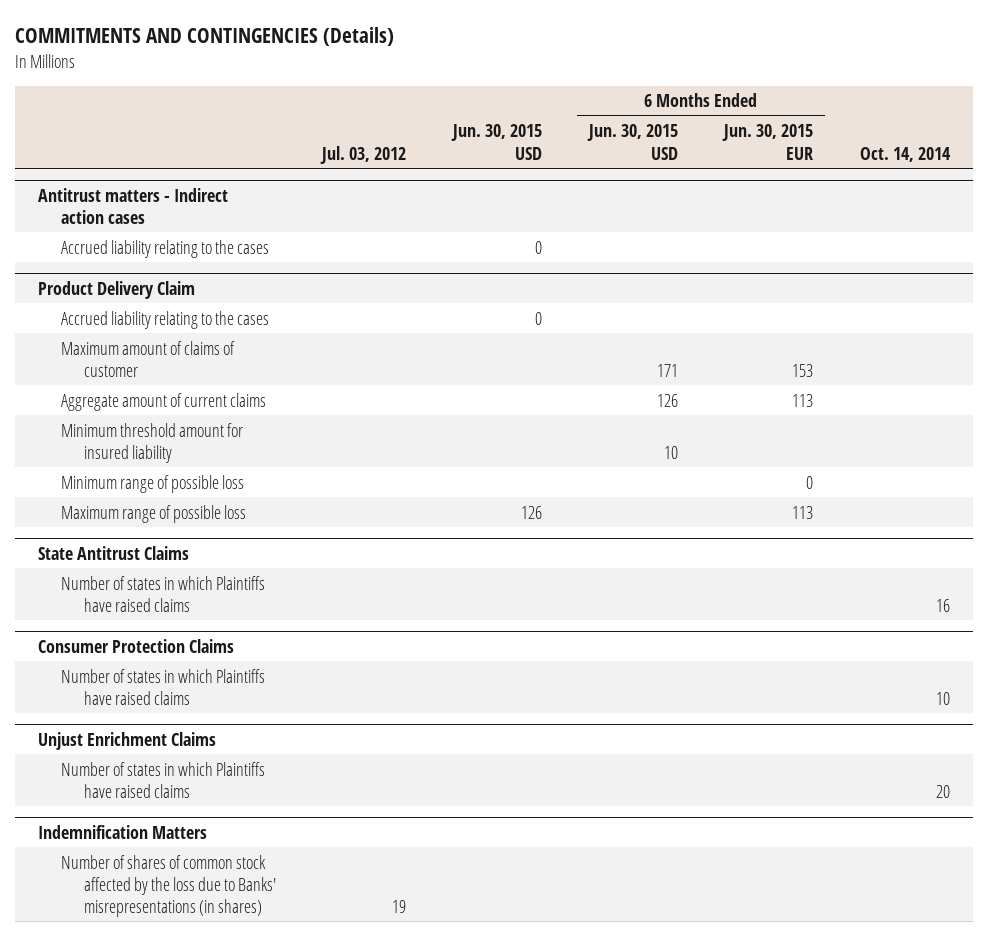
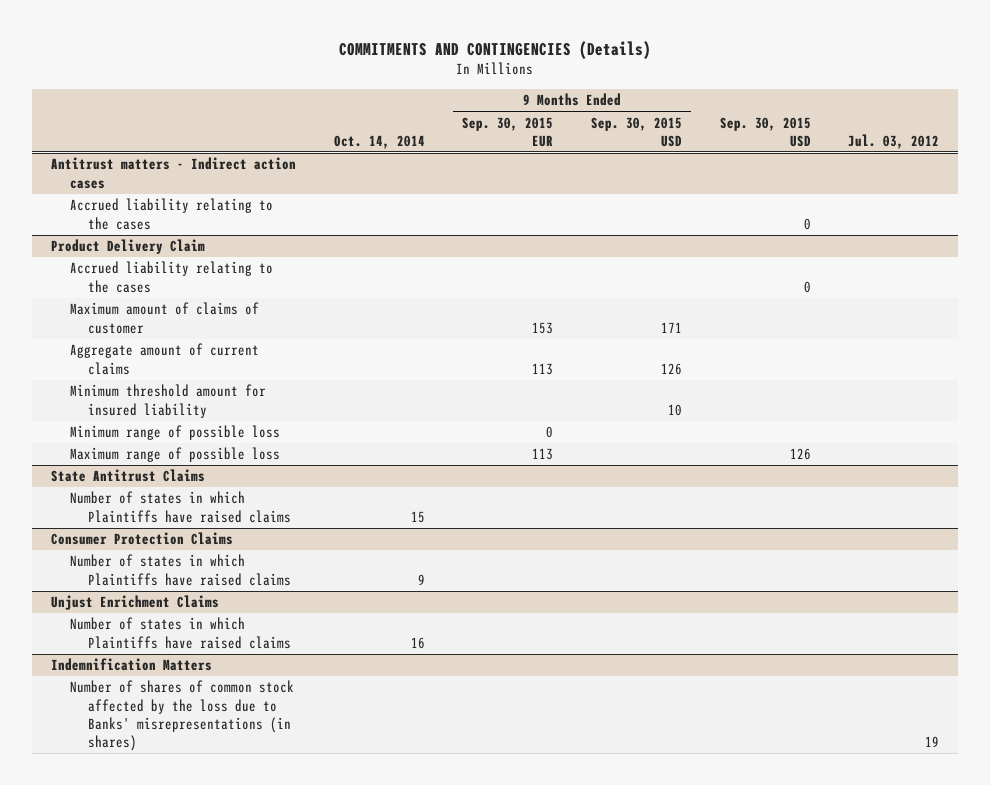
- | Jul. 03, 2012 | Jun. 30, 2015 USD | 6 Months Ended Jun. 30, 2015 USD | 6 Months Ended Jun. 30, 2015 EUR | Oct. 14, 2014
+ | Oct. 14, 2014 | 9 Months Ended Sep. 30, 2015 EUR | 9 Months Ended Sep. 30, 2015 USD | Sep. 30, 2015 USD | Jul. 03, 2012
@ State Antitrust Claims
- Number of states in which Plaintiffs have raised claims | | | | | 16
+ Number of states in which Plaintiffs have raised claims | 15 | | | |
@ Consumer Protection Claims
- Number of states in which Plaintiffs have raised claims | | | | | 10
+ Number of states in which Plaintiffs have raised claims | 9 | | | |
@ Unjust Enrichment Claims
- Number of states in which Plaintiffs have raised claims | | | | | 20
+ Number of states in which Plaintiffs have raised claims | 16 | | | |

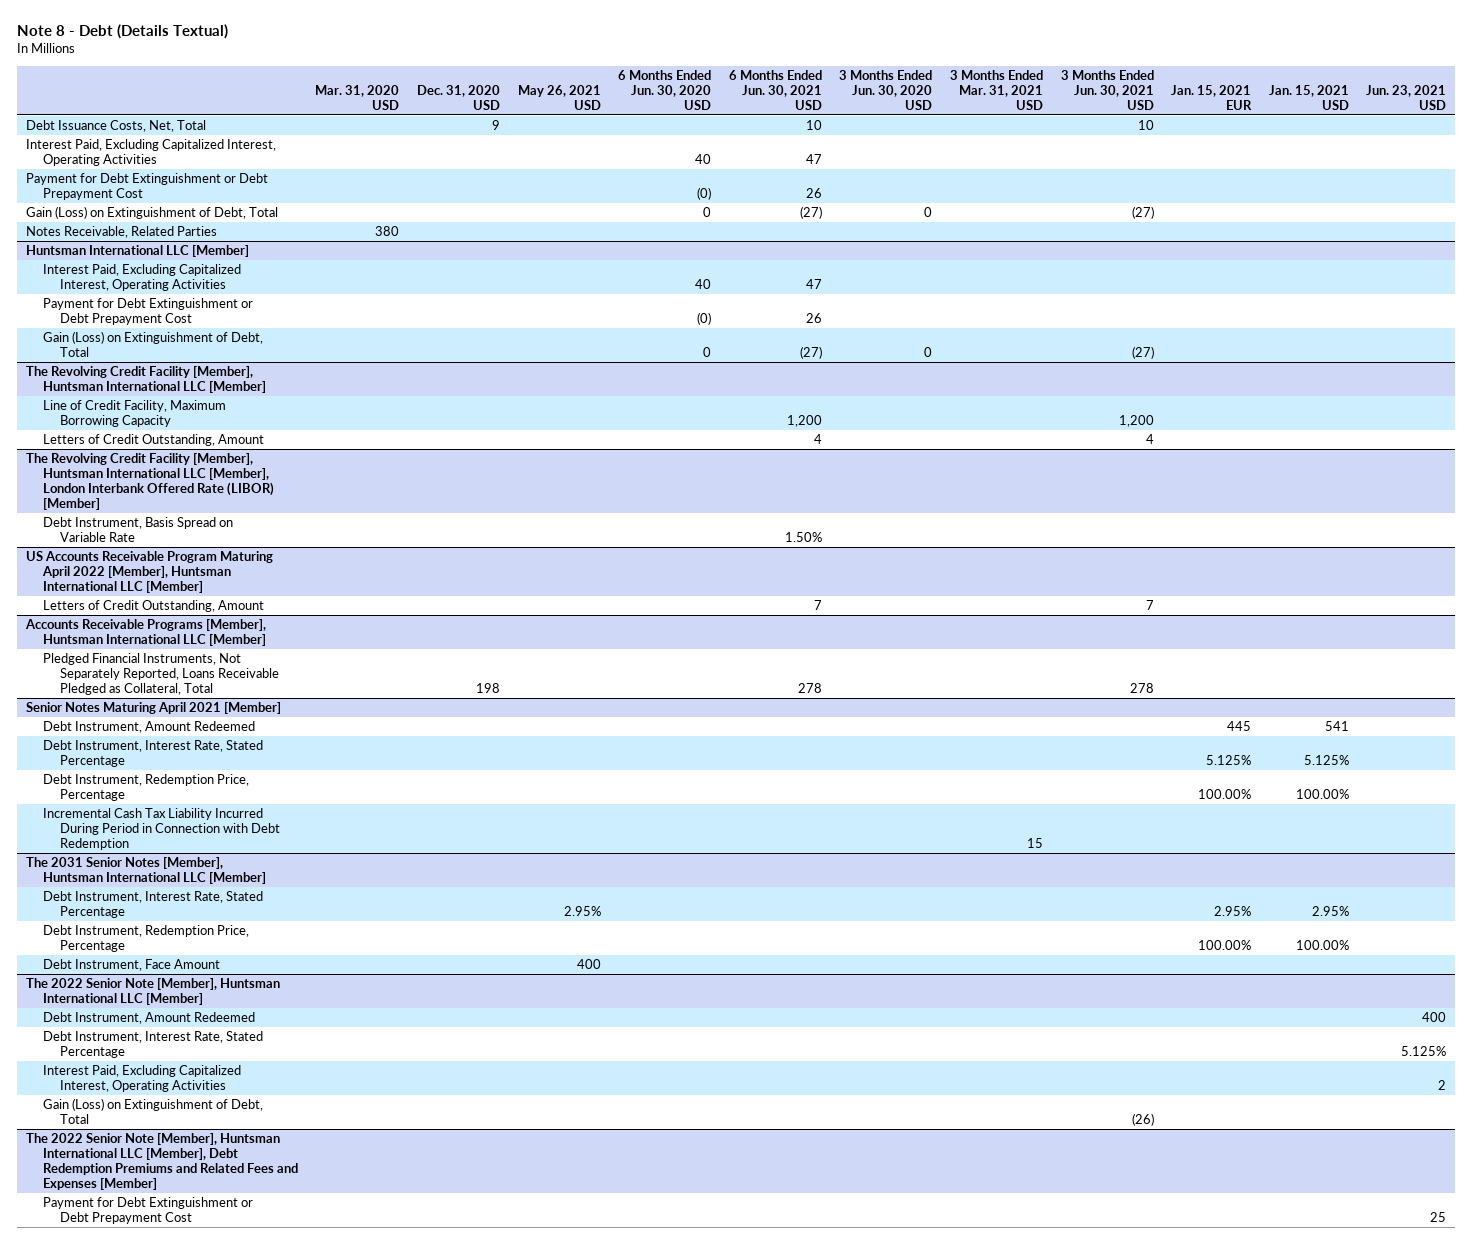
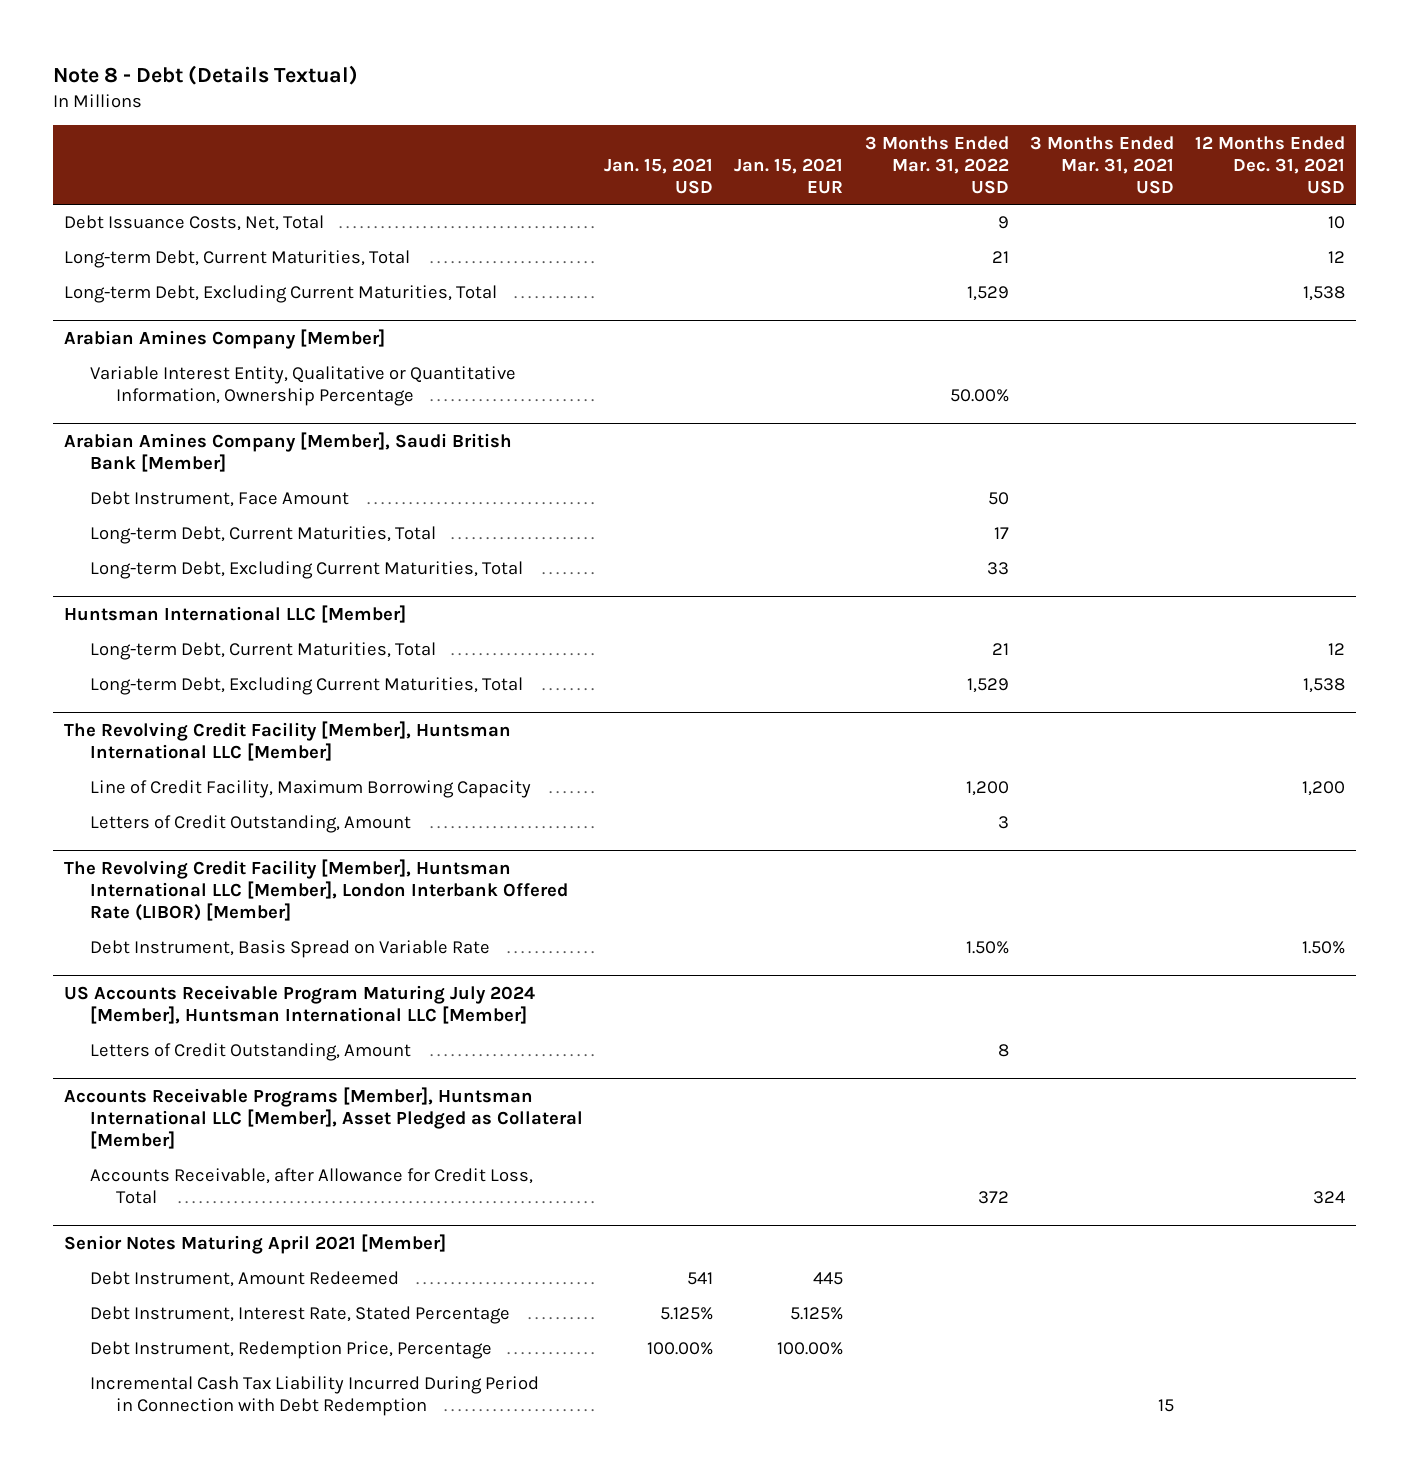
- | Mar. 31, 2020 USD | Dec. 31, 2020 USD | May 26, 2021 USD | 6 Months Ended Jun. 30, 2020 USD | 6 Months Ended Jun. 30, 2021 USD | 3 Months Ended Jun. 30, 2020 USD | 3 Months Ended Mar. 31, 2021 USD | 3 Months Ended Jun. 30, 2021 USD | Jan. 15, 2021 EUR | Jan. 15, 2021 USD | Jun. 23, 2021 USD
+ | Jan. 15, 2021 USD | Jan. 15, 2021 EUR | 3 Months Ended Mar. 31, 2022 USD | 3 Months Ended Mar. 31, 2021 USD | 12 Months Ended Dec. 31, 2021 USD
- Interest Paid, Excluding Capitalized Interest, Operating Activities | | | | 40 | 47 | | | | | |
- Payment for Debt Extinguishment or Debt Prepayment Cost | | | | (0) | 26 | | | | | |
- Gain (Loss) on Extinguishment of Debt, Total | | | | 0 | (27) | 0 | | (27) | | |
- Notes Receivable, Related Parties | 380 | | | | | | | | | |
+ Long-term Debt, Current Maturities, Total | | | 21 | | 12
+ Long-term Debt, Excluding Current Maturities, Total | | | 1,529 | | 1,538
+ Arabian Amines Company [Member]
+ Variable Interest Entity, Qualitative or Quantitative Information, Ownership Percentage | | | 50.00% | |
+ Arabian Amines Company [Member], Saudi British Bank [Member]
+ Debt Instrument, Face Amount | | | 50 | |
+ Long-term Debt, Current Maturities, Total | | | 17 | |
+ Long-term Debt, Excluding Current Maturities, Total | | | 33 | |
@ Huntsman International LLC [Member]
- Interest Paid, Excluding Capitalized Interest, Operating Activities | | | | 40 | 47 | | | | | |
- Payment for Debt Extinguishment or Debt Prepayment Cost | | | | (0) | 26 | | | | | |
- Gain (Loss) on Extinguishment of Debt, Total | | | | 0 | (27) | 0 | | (27) | | |
+ Long-term Debt, Current Maturities, Total | | | 21 | | 12
+ Long-term Debt, Excluding Current Maturities, Total | | | 1,529 | | 1,538
- US Accounts Receivable Program Maturing April 2022 [Member], Huntsman International LLC [Member]
+ US Accounts Receivable Program Maturing July 2024 [Member], Huntsman International LLC [Member]
- Accounts Receivable Programs [Member], Huntsman International LLC [Member]
- Pledged Financial Instruments, Not Separately Reported, Loans Receivable Pledged as Collateral, Total | | 198 | | | 278 | | | 278 | | |
+ Accounts Receivable Programs [Member], Huntsman International LLC [Member], Asset Pledged as Collateral [Member]
+ Accounts Receivable, after Allowance for Credit Loss, Total | | | 372 | | 324
- The 2031 Senior Notes [Member], Huntsman International LLC [Member]
- Debt Instrument, Interest Rate, Stated Percentage | | | 2.95% | | | | | | 2.95% | 2.95% |
- Debt Instrument, Redemption Price, Percentage | | | | | | | | | 100.00% | 100.00% |
- Debt Instrument, Face Amount | | | 400 | | | | | | | |
- The 2022 Senior Note [Member], Huntsman International LLC [Member]
- Debt Instrument, Amount Redeemed | | | | | | | | | | | 400
- Debt Instrument, Interest Rate, Stated Percentage | | | | | | | | | | | 5.125%
- Interest Paid, Excluding Capitalized Interest, Operating Activities | | | | | | | | | | | 2
- Gain (Loss) on Extinguishment of Debt, Total | | | | | | | | (26) | | |
- The 2022 Senior Note [Member], Huntsman International LLC [Member], Debt Redemption Premiums and Related Fees and Expenses [Member]
- Payment for Debt Extinguishment or Debt Prepayment Cost | | | | | | | | | | | 25

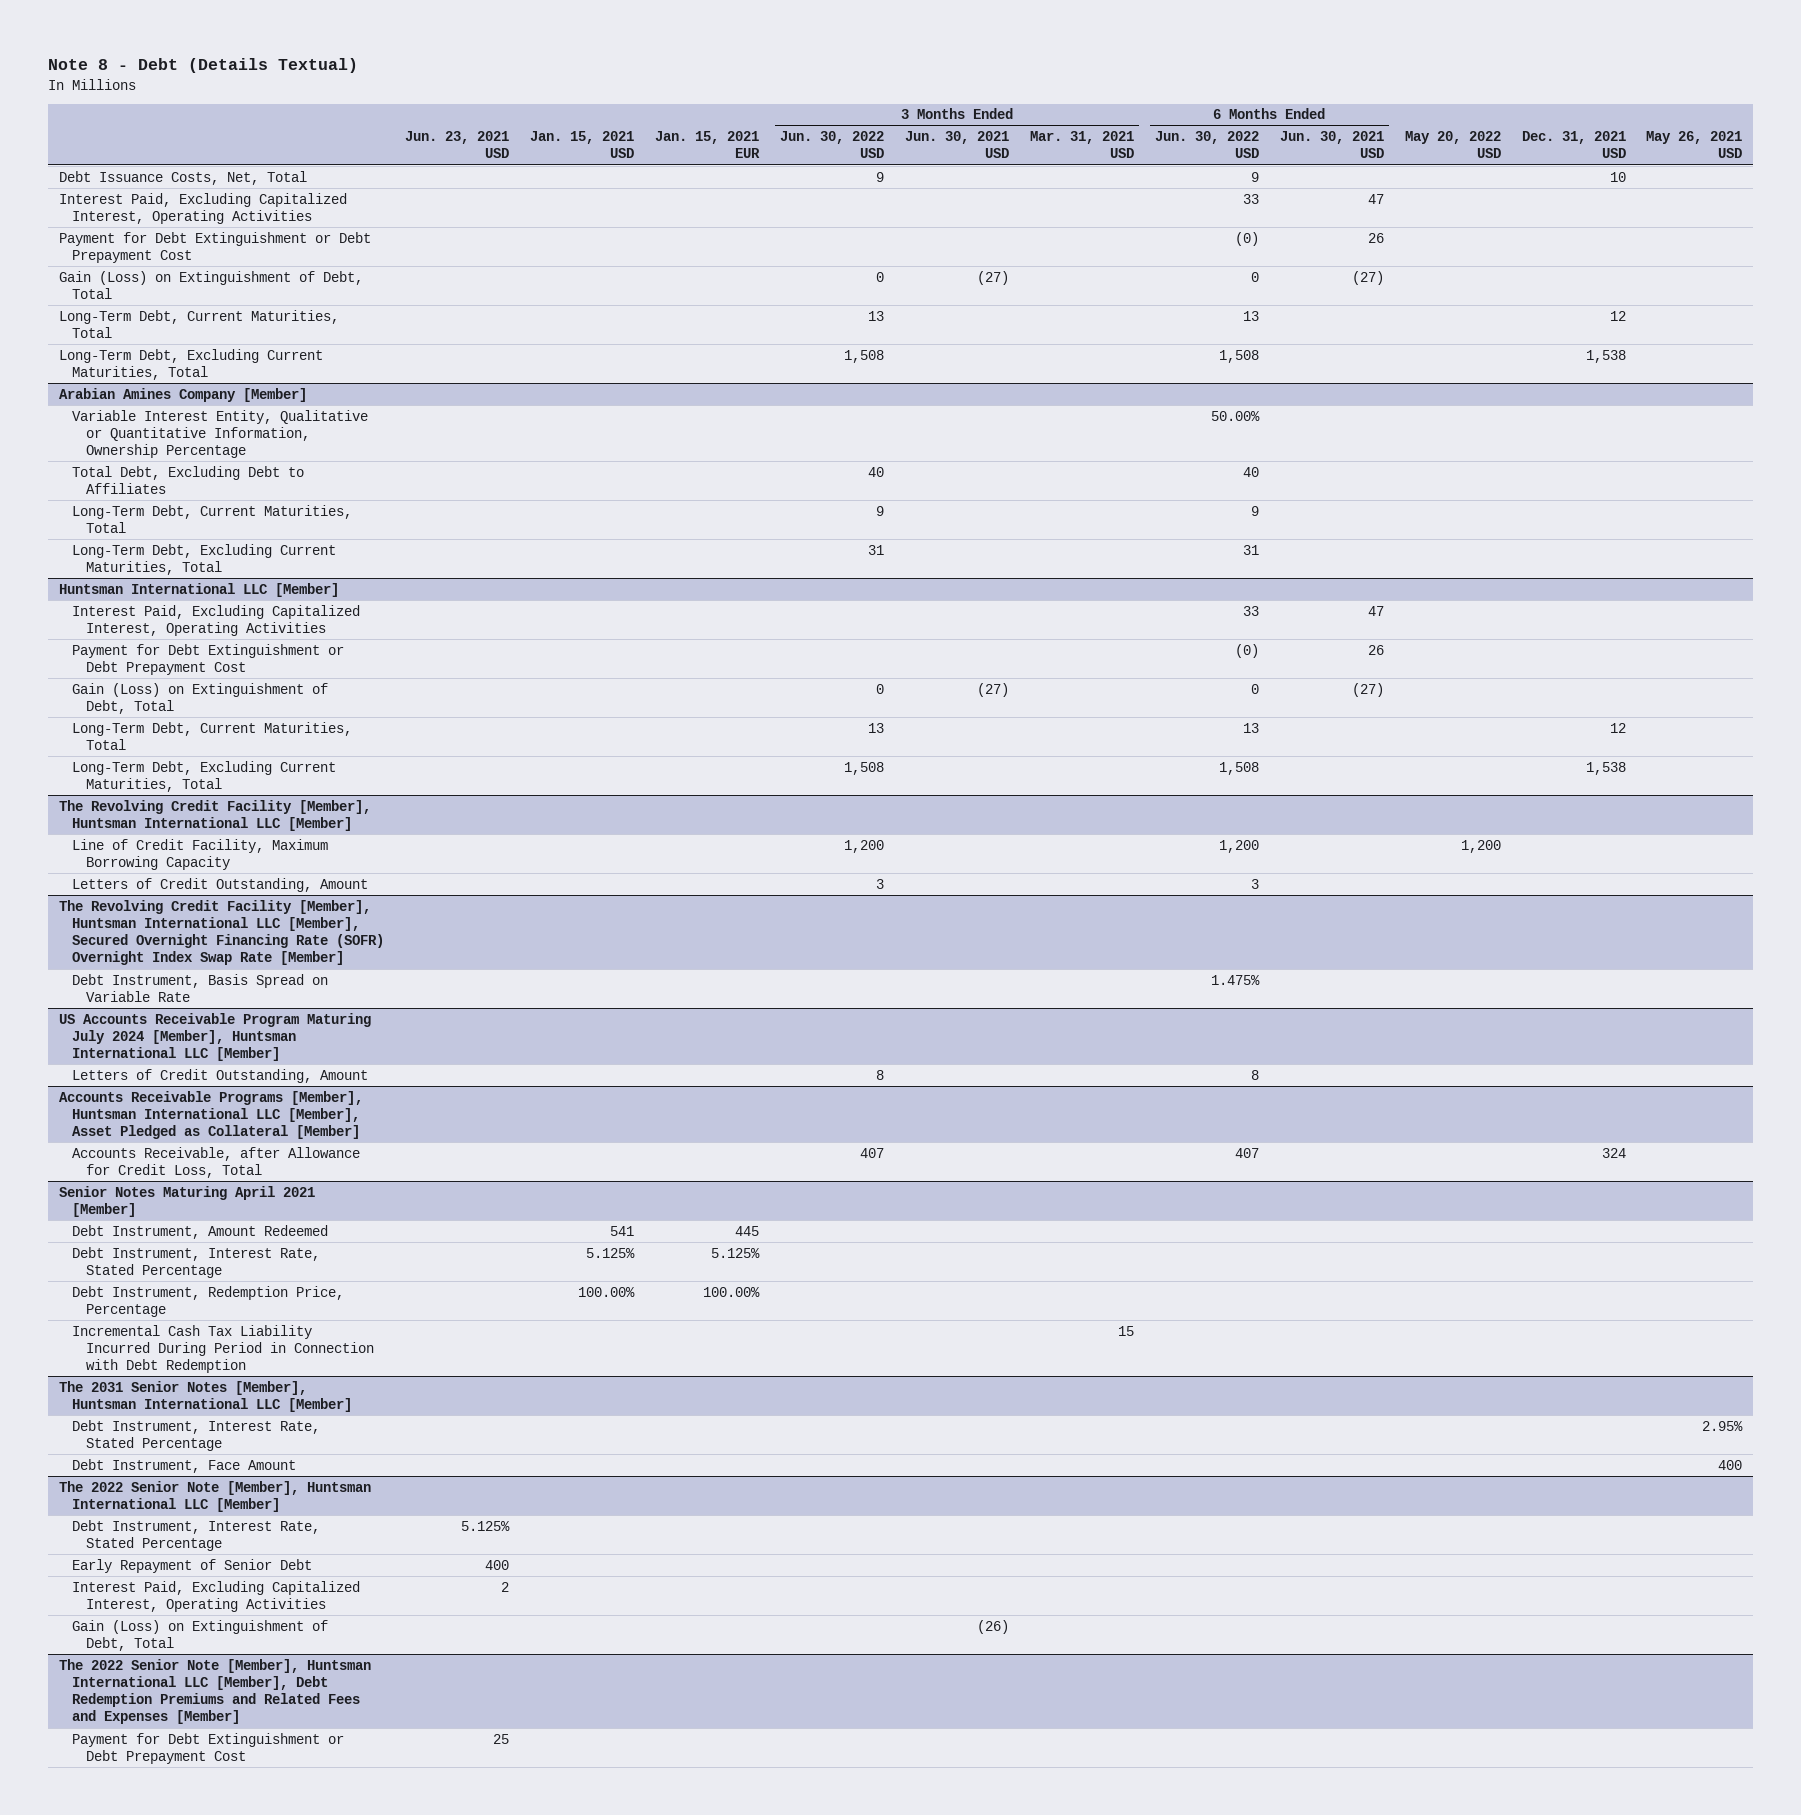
- | Jan. 15, 2021 USD | Jan. 15, 2021 EUR | 3 Months Ended Mar. 31, 2022 USD | 3 Months Ended Mar. 31, 2021 USD | 12 Months Ended Dec. 31, 2021 USD
+ | Jun. 23, 2021 USD | Jan. 15, 2021 USD | Jan. 15, 2021 EUR | 3 Months Ended Jun. 30, 2022 USD | 3 Months Ended Jun. 30, 2021 USD | 3 Months Ended Mar. 31, 2021 USD | 6 Months Ended Jun. 30, 2022 USD | 6 Months Ended Jun. 30, 2021 USD | May 20, 2022 USD | Dec. 31, 2021 USD | May 26, 2021 USD
- Long-term Debt, Current Maturities, Total | | | 21 | | 12
- Long-term Debt, Excluding Current Maturities, Total | | | 1,529 | | 1,538
+ Interest Paid, Excluding Capitalized Interest, Operating Activities | | | | | | | 33 | 47 | | |
+ Payment for Debt Extinguishment or Debt Prepayment Cost | | | | | | | (0) | 26 | | |
+ Gain (Loss) on Extinguishment of Debt, Total | | | | 0 | (27) | | 0 | (27) | | |
+ Long-Term Debt, Current Maturities, Total | | | | 13 | | | 13 | | | 12 |
+ Long-Term Debt, Excluding Current Maturities, Total | | | | 1,508 | | | 1,508 | | | 1,538 |
- Arabian Amines Company [Member], Saudi British Bank [Member]
- Debt Instrument, Face Amount | | | 50 | |
- Long-term Debt, Current Maturities, Total | | | 17 | |
- Long-term Debt, Excluding Current Maturities, Total | | | 33 | |
@ Arabian Amines Company [Member]
+ Total Debt, Excluding Debt to Affiliates | | | | 40 | | | 40 | | | |
+ Long-Term Debt, Current Maturities, Total | | | | 9 | | | 9 | | | |
+ Long-Term Debt, Excluding Current Maturities, Total | | | | 31 | | | 31 | | | |
@ Huntsman International LLC [Member]
- Long-term Debt, Current Maturities, Total | | | 21 | | 12
- Long-term Debt, Excluding Current Maturities, Total | | | 1,529 | | 1,538
+ Interest Paid, Excluding Capitalized Interest, Operating Activities | | | | | | | 33 | 47 | | |
+ Payment for Debt Extinguishment or Debt Prepayment Cost | | | | | | | (0) | 26 | | |
+ Gain (Loss) on Extinguishment of Debt, Total | | | | 0 | (27) | | 0 | (27) | | |
+ Long-Term Debt, Current Maturities, Total | | | | 13 | | | 13 | | | 12 |
+ Long-Term Debt, Excluding Current Maturities, Total | | | | 1,508 | | | 1,508 | | | 1,538 |
- The Revolving Credit Facility [Member], Huntsman International LLC [Member], London Interbank Offered Rate (LIBOR) [Member]
- Debt Instrument, Basis Spread on Variable Rate | | | 1.50% | | 1.50%
+ The Revolving Credit Facility [Member], Huntsman International LLC [Member], Secured Overnight Financing Rate (SOFR) Overnight Index Swap Rate [Member]
+ Debt Instrument, Basis Spread on Variable Rate | | | | | | | 1.475% | | | |
+ The 2031 Senior Notes [Member], Huntsman International LLC [Member]
+ Debt Instrument, Interest Rate, Stated Percentage | | | | | | | | | | | 2.95%
+ Debt Instrument, Face Amount | | | | | | | | | | | 400
+ The 2022 Senior Note [Member], Huntsman International LLC [Member]
+ Debt Instrument, Interest Rate, Stated Percentage | 5.125% | | | | | | | | | |
+ Early Repayment of Senior Debt | 400 | | | | | | | | | |
+ Interest Paid, Excluding Capitalized Interest, Operating Activities | 2 | | | | | | | | | |
+ Gain (Loss) on Extinguishment of Debt, Total | | | | | (26) | | | | | |
+ The 2022 Senior Note [Member], Huntsman International LLC [Member], Debt Redemption Premiums and Related Fees and Expenses [Member]
+ Payment for Debt Extinguishment or Debt Prepayment Cost | 25 | | | | | | | | | |

